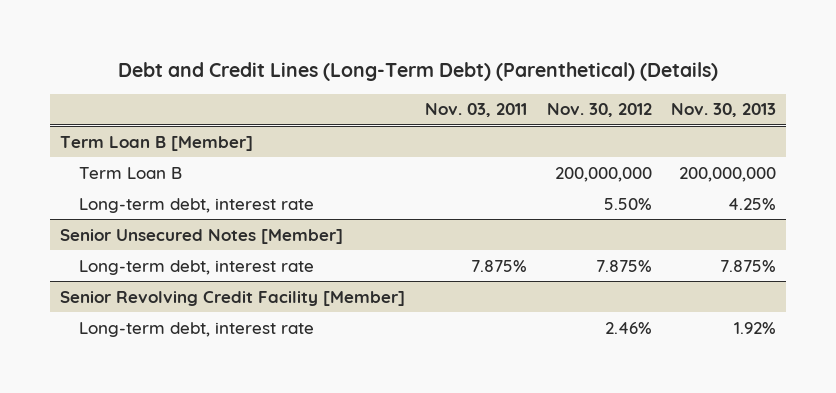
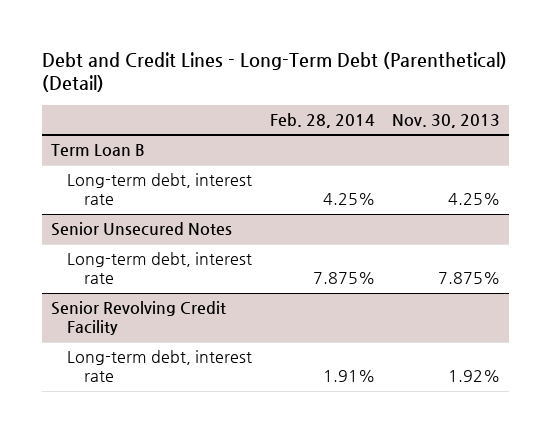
- Debt and Credit Lines (Long-Term Debt) (Parenthetical) (Details)
+ Debt and Credit Lines - Long-Term Debt (Parenthetical) (Detail)
- | Nov. 03, 2011 | Nov. 30, 2012 | Nov. 30, 2013
+ | Feb. 28, 2014 | Nov. 30, 2013
- Term Loan B [Member]
- Term Loan B | | 200,000,000 | 200,000,000
+ Term Loan B
- Senior Unsecured Notes [Member]
+ Senior Unsecured Notes
- Senior Revolving Credit Facility [Member]
+ Senior Revolving Credit Facility

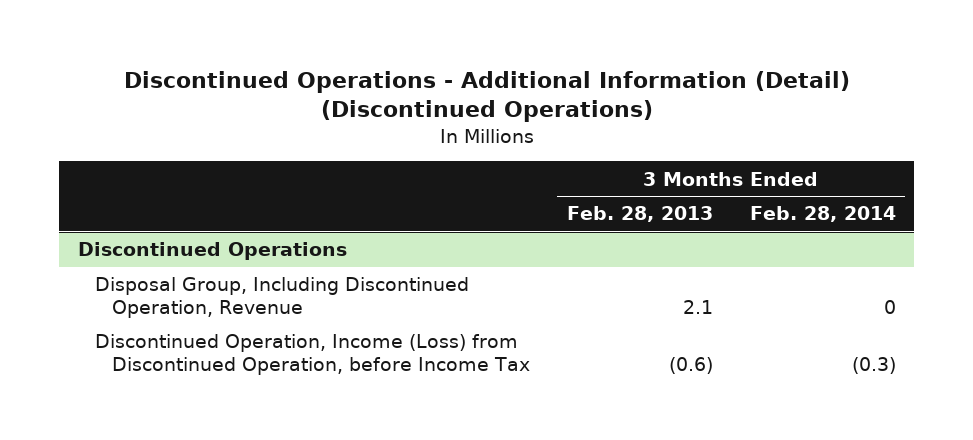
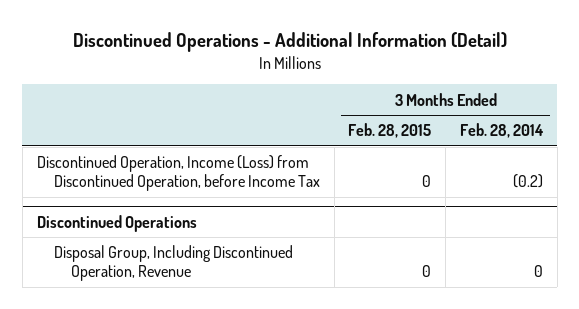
- Discontinued Operations - Additional Information (Detail) (Discontinued Operations)
+ Discontinued Operations - Additional Information (Detail)
- | 3 Months Ended Feb. 28, 2013 | 3 Months Ended Feb. 28, 2014
+ | 3 Months Ended Feb. 28, 2015 | 3 Months Ended Feb. 28, 2014
+ Discontinued Operation, Income (Loss) from Discontinued Operation, before Income Tax | 0 | (0.2)
@ Discontinued Operations
- Discontinued Operation, Income (Loss) from Discontinued Operation, before Income Tax | (0.6) | (0.3)

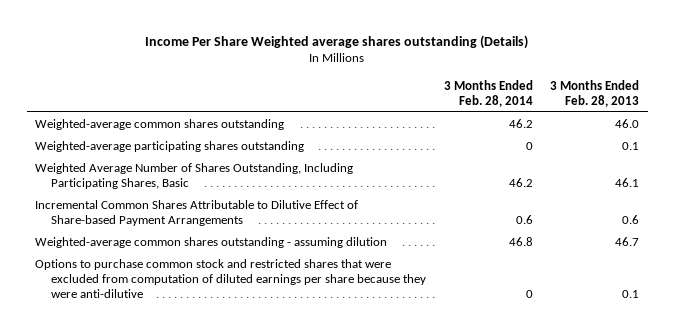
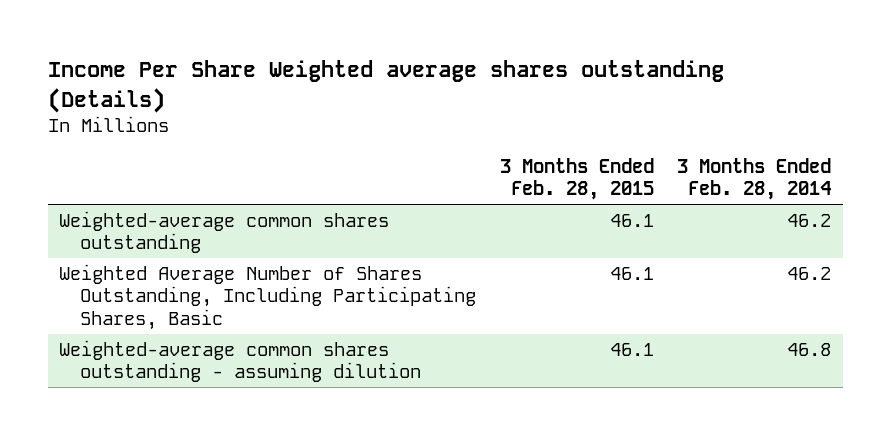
- | 3 Months Ended Feb. 28, 2014 | 3 Months Ended Feb. 28, 2013
+ | 3 Months Ended Feb. 28, 2015 | 3 Months Ended Feb. 28, 2014
- Weighted-average participating shares outstanding | 0 | 0.1
- Incremental Common Shares Attributable to Dilutive Effect of Share-based Payment Arrangements | 0.6 | 0.6
- Options to purchase common stock and restricted shares that were excluded from computation of diluted earnings per share because they were anti-dilutive | 0 | 0.1

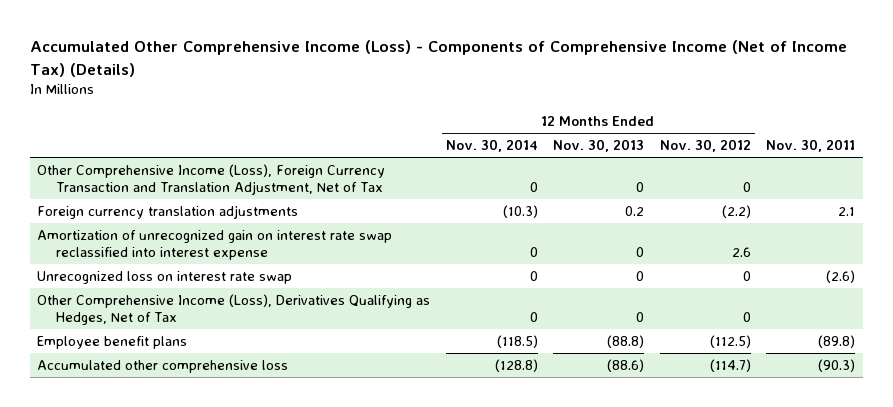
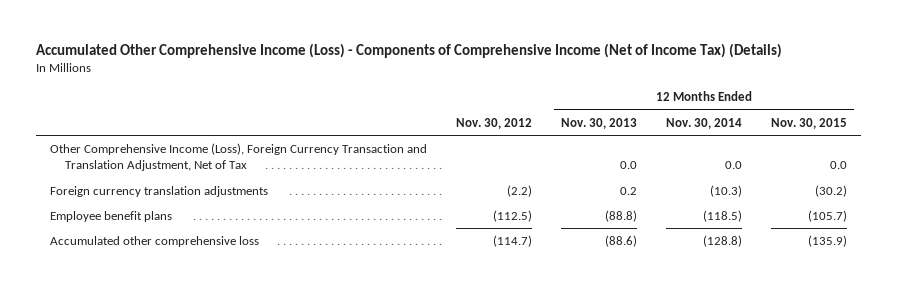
- | 12 Months Ended Nov. 30, 2014 | 12 Months Ended Nov. 30, 2013 | 12 Months Ended Nov. 30, 2012 | Nov. 30, 2011
+ | Nov. 30, 2012 | 12 Months Ended Nov. 30, 2013 | 12 Months Ended Nov. 30, 2014 | 12 Months Ended Nov. 30, 2015
- Other Comprehensive Income (Loss), Foreign Currency Transaction and Translation Adjustment, Net of Tax | 0 | 0 | 0 |
+ Other Comprehensive Income (Loss), Foreign Currency Transaction and Translation Adjustment, Net of Tax | | 0.0 | 0.0 | 0.0
- Amortization of unrecognized gain on interest rate swap reclassified into interest expense | 0 | 0 | 2.6 |
- Unrecognized loss on interest rate swap | 0 | 0 | 0 | (2.6)
- Other Comprehensive Income (Loss), Derivatives Qualifying as Hedges, Net of Tax | 0 | 0 | 0 |

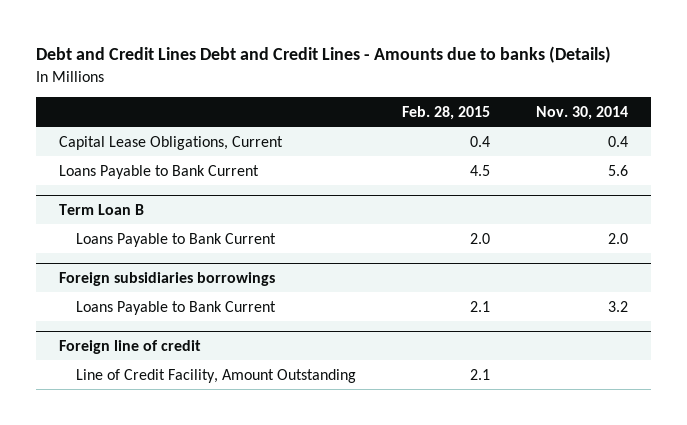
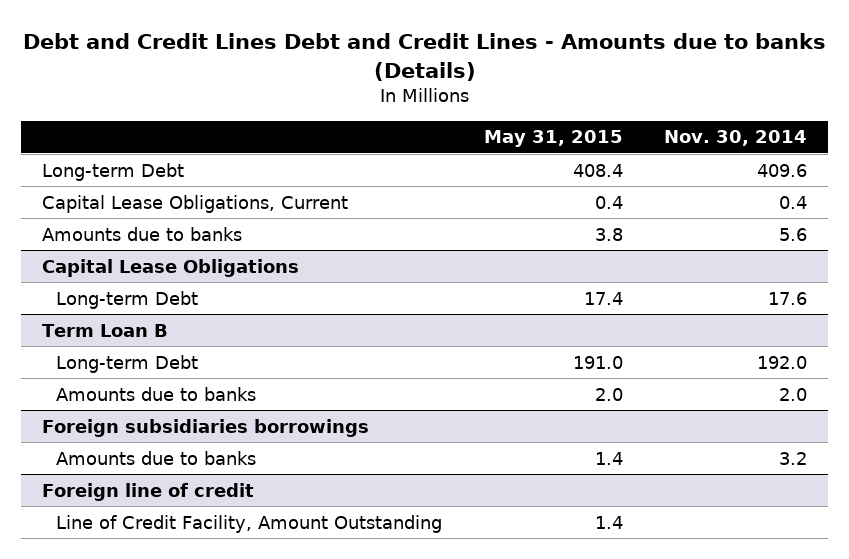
- | Feb. 28, 2015 | Nov. 30, 2014
+ | May 31, 2015 | Nov. 30, 2014
+ Long-term Debt | 408.4 | 409.6
- Loans Payable to Bank Current | 4.5 | 5.6
+ Amounts due to banks | 3.8 | 5.6
+ Capital Lease Obligations
+ Long-term Debt | 17.4 | 17.6
@ Term Loan B
- Loans Payable to Bank Current | 2.0 | 2.0
+ Long-term Debt | 191.0 | 192.0
+ Amounts due to banks | 2.0 | 2.0
@ Foreign subsidiaries borrowings
- Loans Payable to Bank Current | 2.1 | 3.2
+ Amounts due to banks | 1.4 | 3.2

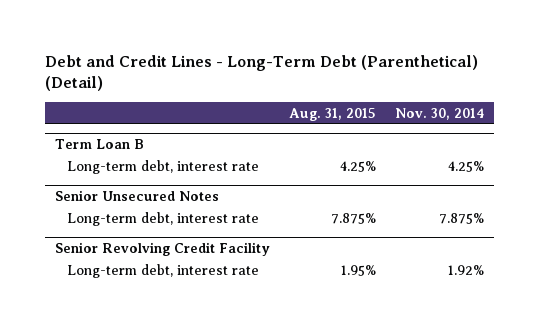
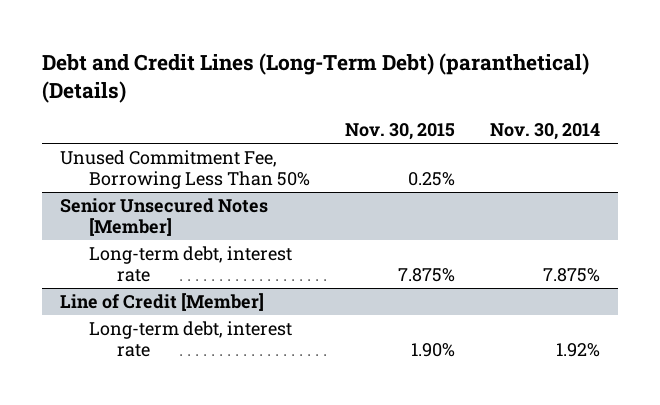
- Debt and Credit Lines - Long-Term Debt (Parenthetical) (Detail)
+ Debt and Credit Lines (Long-Term Debt) (paranthetical) (Details)
- | Aug. 31, 2015 | Nov. 30, 2014
+ | Nov. 30, 2015 | Nov. 30, 2014
- Term Loan B
- Long-term debt, interest rate | 4.25% | 4.25%
- Senior Unsecured Notes
+ Unused Commitment Fee, Borrowing Less Than 50% | 0.25% |
+ Senior Unsecured Notes [Member]
- Senior Revolving Credit Facility
+ Line of Credit [Member]

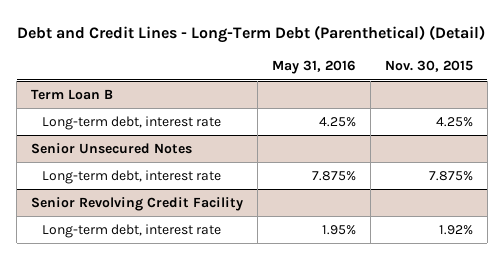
- Debt and Credit Lines (Long-Term Debt) (paranthetical) (Details)
+ Debt and Credit Lines - Long-Term Debt (Parenthetical) (Detail)
- | Nov. 30, 2015 | Nov. 30, 2014
+ | May 31, 2016 | Nov. 30, 2015
- Unused Commitment Fee, Borrowing Less Than 50% | 0.25% |
- Senior Unsecured Notes [Member]
+ Term Loan B
+ Long-term debt, interest rate | 4.25% | 4.25%
+ Senior Unsecured Notes
- Line of Credit [Member]
- Long-term debt, interest rate | 1.90% | 1.92%
+ Senior Revolving Credit Facility
+ Long-term debt, interest rate | 1.95% | 1.92%

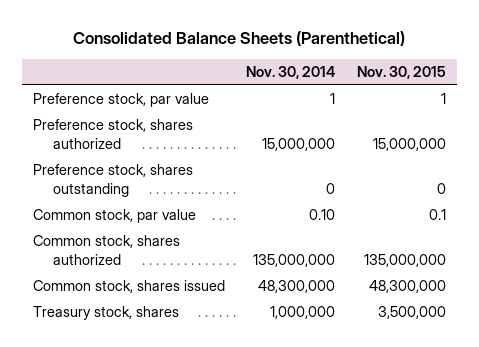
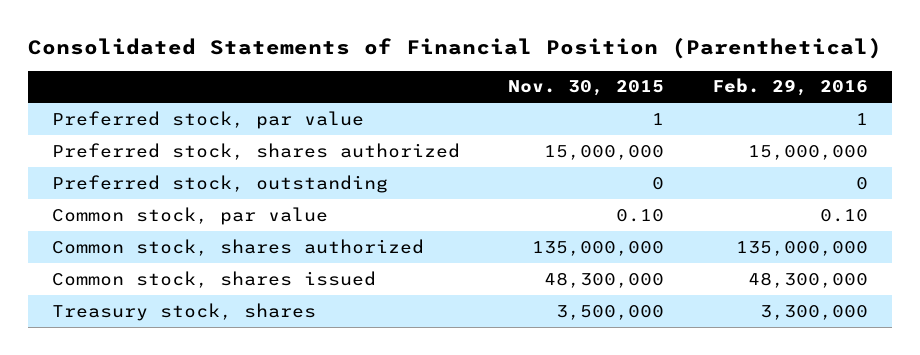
- Consolidated Balance Sheets (Parenthetical)
+ Consolidated Statements of Financial Position (Parenthetical)
- | Nov. 30, 2014 | Nov. 30, 2015
+ | Nov. 30, 2015 | Feb. 29, 2016
- Preference stock, par value | 1 | 1
- Preference stock, shares authorized | 15,000,000 | 15,000,000
- Preference stock, shares outstanding | 0 | 0
- Common stock, par value | 0.10 | 0.1
+ Preferred stock, par value | 1 | 1
+ Preferred stock, shares authorized | 15,000,000 | 15,000,000
+ Preferred stock, outstanding | 0 | 0
+ Common stock, par value | 0.10 | 0.10

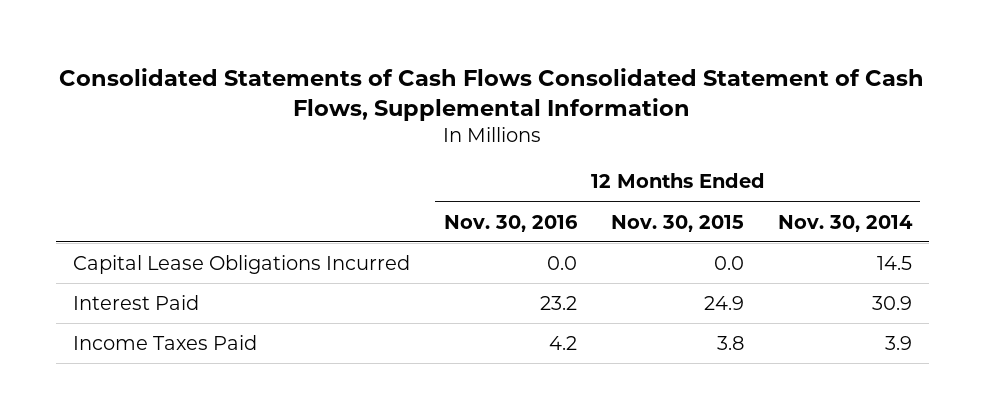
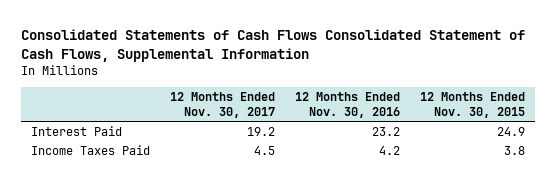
- | 12 Months Ended Nov. 30, 2016 | 12 Months Ended Nov. 30, 2015 | 12 Months Ended Nov. 30, 2014
+ | 12 Months Ended Nov. 30, 2017 | 12 Months Ended Nov. 30, 2016 | 12 Months Ended Nov. 30, 2015
- Capital Lease Obligations Incurred | 0.0 | 0.0 | 14.5

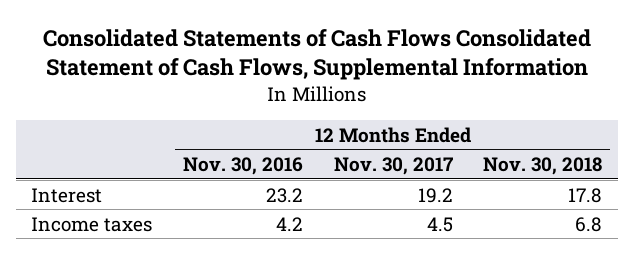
- | 12 Months Ended Nov. 30, 2017 | 12 Months Ended Nov. 30, 2016 | 12 Months Ended Nov. 30, 2015
+ | 12 Months Ended Nov. 30, 2016 | 12 Months Ended Nov. 30, 2017 | 12 Months Ended Nov. 30, 2018
- Interest Paid | 19.2 | 23.2 | 24.9
- Income Taxes Paid | 4.5 | 4.2 | 3.8
+ Interest | 23.2 | 19.2 | 17.8
+ Income taxes | 4.2 | 4.5 | 6.8

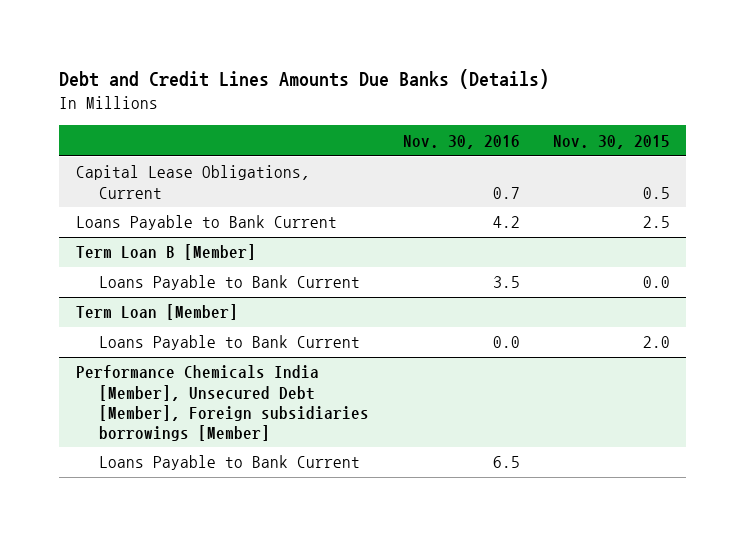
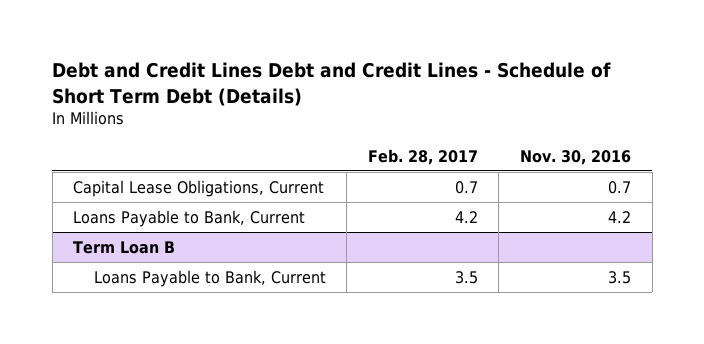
- Debt and Credit Lines Amounts Due Banks (Details)
+ Debt and Credit Lines Debt and Credit Lines - Schedule of Short Term Debt (Details)
- | Nov. 30, 2016 | Nov. 30, 2015
+ | Feb. 28, 2017 | Nov. 30, 2016
- Loans Payable to Bank Current | 4.2 | 2.5
- Term Loan B [Member]
- Loans Payable to Bank Current | 3.5 | 0.0
- Term Loan [Member]
- Loans Payable to Bank Current | 0.0 | 2.0
- Performance Chemicals India [Member], Unsecured Debt [Member], Foreign subsidiaries borrowings [Member]
- Loans Payable to Bank Current | 6.5 |
+ Loans Payable to Bank, Current | 4.2 | 4.2
+ Term Loan B
+ Loans Payable to Bank, Current | 3.5 | 3.5

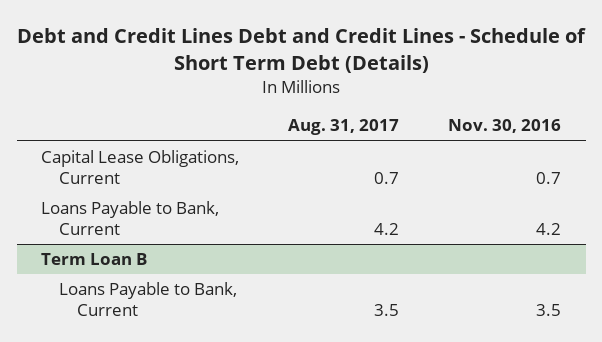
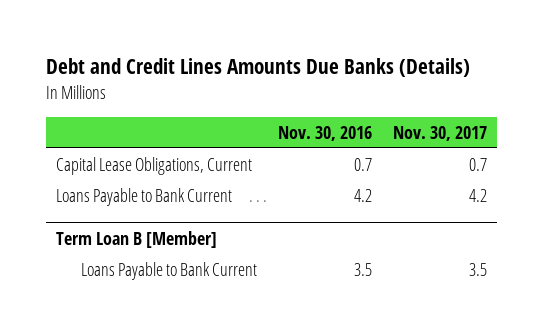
- Debt and Credit Lines Debt and Credit Lines - Schedule of Short Term Debt (Details)
+ Debt and Credit Lines Amounts Due Banks (Details)
- | Aug. 31, 2017 | Nov. 30, 2016
+ | Nov. 30, 2016 | Nov. 30, 2017
- Loans Payable to Bank, Current | 4.2 | 4.2
- Term Loan B
- Loans Payable to Bank, Current | 3.5 | 3.5
+ Loans Payable to Bank Current | 4.2 | 4.2
+ Term Loan B [Member]
+ Loans Payable to Bank Current | 3.5 | 3.5

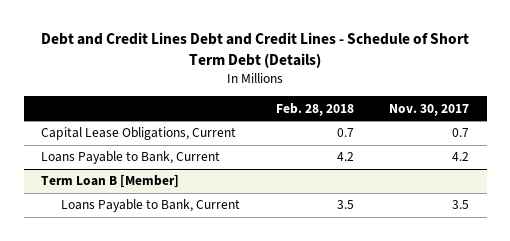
- Debt and Credit Lines Amounts Due Banks (Details)
+ Debt and Credit Lines Debt and Credit Lines - Schedule of Short Term Debt (Details)
- | Nov. 30, 2016 | Nov. 30, 2017
+ | Feb. 28, 2018 | Nov. 30, 2017
- Loans Payable to Bank Current | 4.2 | 4.2
+ Loans Payable to Bank, Current | 4.2 | 4.2
@ Term Loan B [Member]
- Loans Payable to Bank Current | 3.5 | 3.5
+ Loans Payable to Bank, Current | 3.5 | 3.5

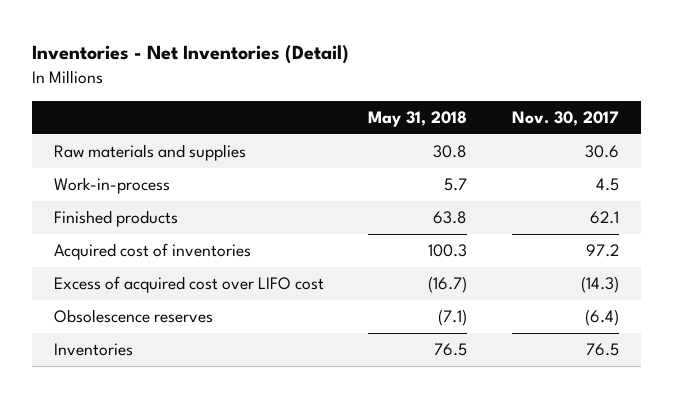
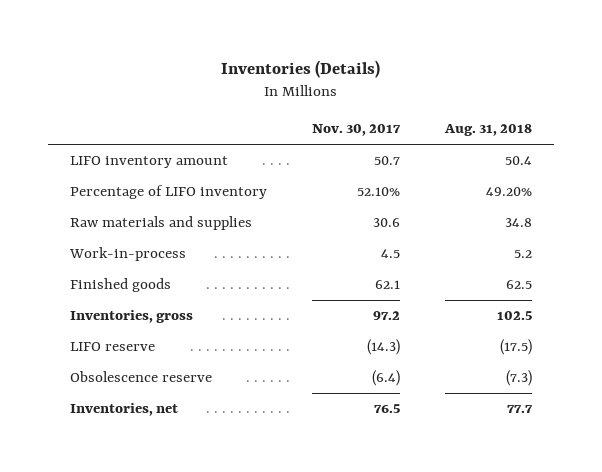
- Inventories - Net Inventories (Detail)
+ Inventories (Details)
- | May 31, 2018 | Nov. 30, 2017
+ | Nov. 30, 2017 | Aug. 31, 2018
+ LIFO inventory amount | 50.7 | 50.4
+ Percentage of LIFO inventory | 52.10% | 49.20%
- Finished products | 63.8 | 62.1
- Acquired cost of inventories | 100.3 | 97.2
- Excess of acquired cost over LIFO cost | (16.7) | (14.3)
- Obsolescence reserves | (7.1) | (6.4)
- Inventories | 76.5 | 76.5
+ Finished goods | 62.1 | 62.5
+ Inventories, gross | 97.2 | 102.5
+ LIFO reserve | (14.3) | (17.5)
+ Obsolescence reserve | (6.4) | (7.3)
+ Inventories, net | 76.5 | 77.7

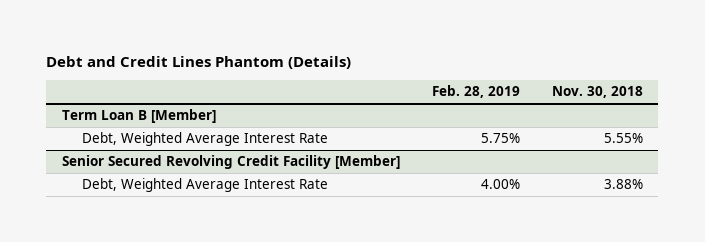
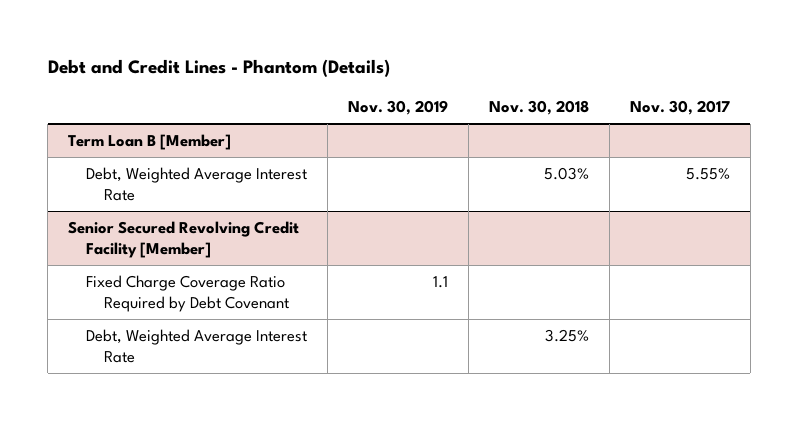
- Debt and Credit Lines Phantom (Details)
+ Debt and Credit Lines - Phantom (Details)
- | Feb. 28, 2019 | Nov. 30, 2018
+ | Nov. 30, 2019 | Nov. 30, 2018 | Nov. 30, 2017
@ Term Loan B [Member]
- Debt, Weighted Average Interest Rate | 5.75% | 5.55%
+ Debt, Weighted Average Interest Rate | | 5.03% | 5.55%
@ Senior Secured Revolving Credit Facility [Member]
- Debt, Weighted Average Interest Rate | 4.00% | 3.88%
+ Fixed Charge Coverage Ratio Required by Debt Covenant | 1.1 | |
+ Debt, Weighted Average Interest Rate | | 3.25% |

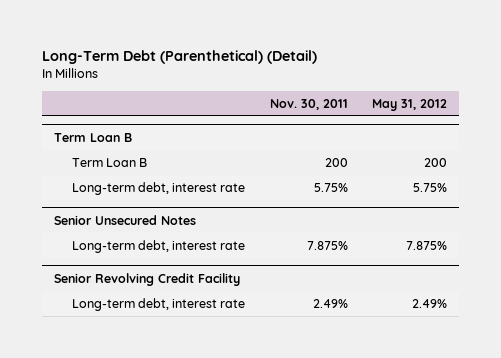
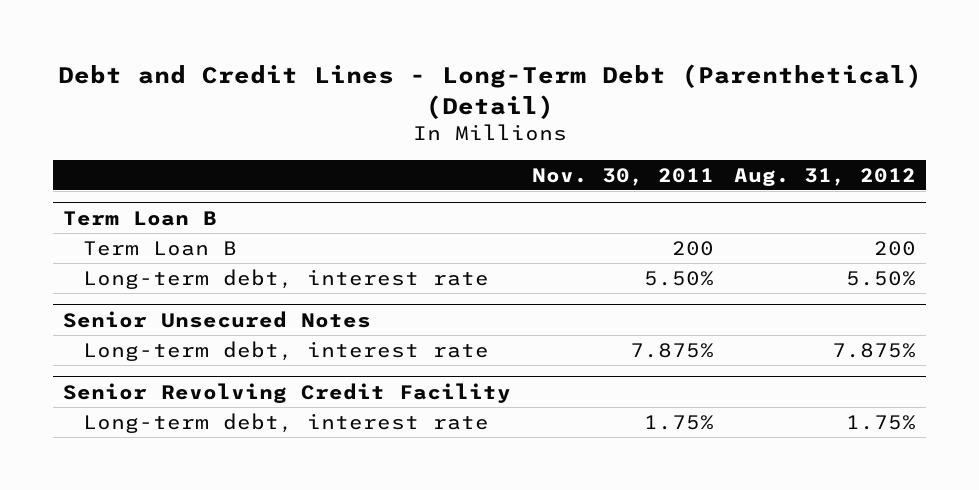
- Long-Term Debt (Parenthetical) (Detail)
+ Debt and Credit Lines - Long-Term Debt (Parenthetical) (Detail)
- | Nov. 30, 2011 | May 31, 2012
+ | Nov. 30, 2011 | Aug. 31, 2012
@ Term Loan B
- Long-term debt, interest rate | 5.75% | 5.75%
+ Long-term debt, interest rate | 5.50% | 5.50%
@ Senior Revolving Credit Facility
- Long-term debt, interest rate | 2.49% | 2.49%
+ Long-term debt, interest rate | 1.75% | 1.75%

